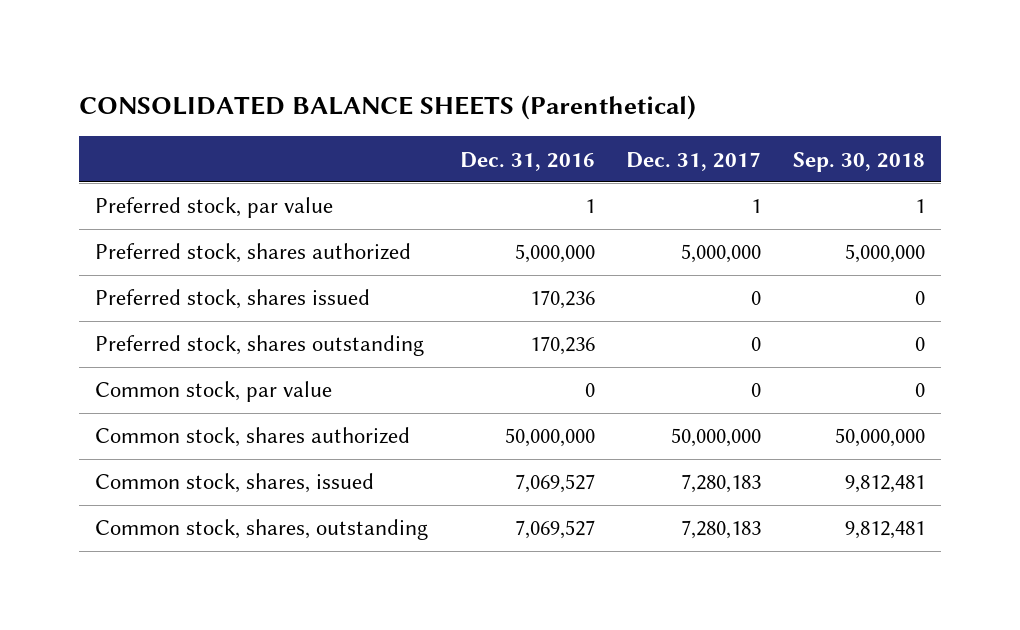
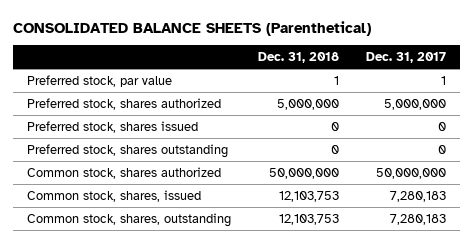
- | Dec. 31, 2016 | Dec. 31, 2017 | Sep. 30, 2018
+ | Dec. 31, 2018 | Dec. 31, 2017
- Common stock, par value | 0 | 0 | 0

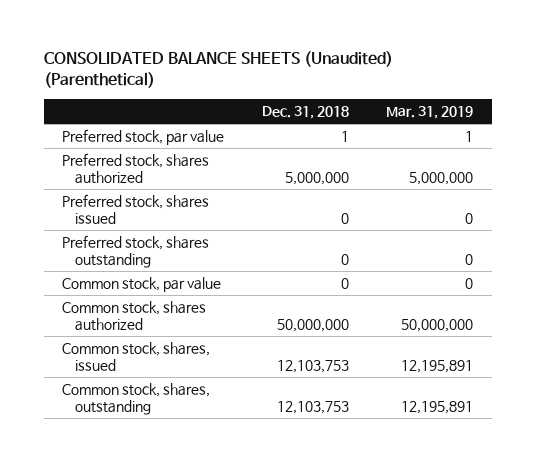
- CONSOLIDATED BALANCE SHEETS (Parenthetical)
+ CONSOLIDATED BALANCE SHEETS (Unaudited) (Parenthetical)
- | Dec. 31, 2018 | Dec. 31, 2017
+ | Dec. 31, 2018 | Mar. 31, 2019
+ Common stock, par value | 0 | 0

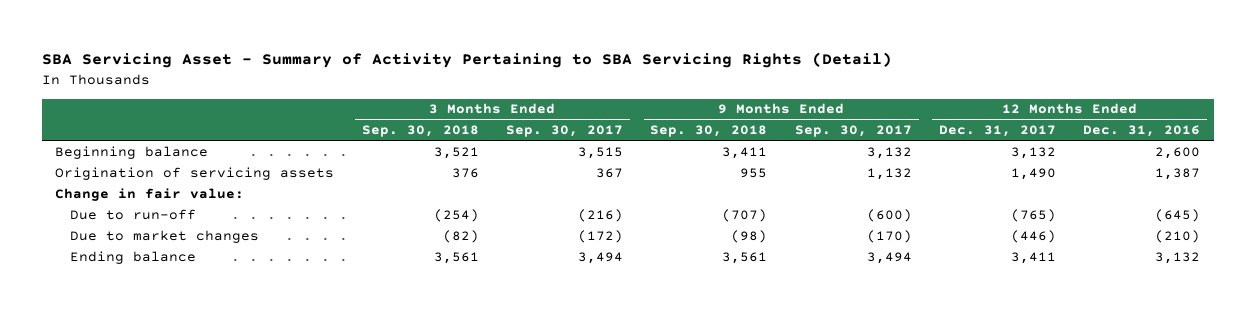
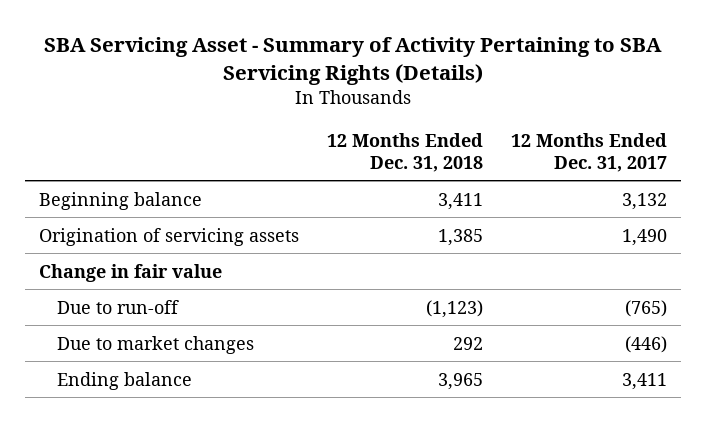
- SBA Servicing Asset - Summary of Activity Pertaining to SBA Servicing Rights (Detail)
+ SBA Servicing Asset - Summary of Activity Pertaining to SBA Servicing Rights (Details)
- | 3 Months Ended Sep. 30, 2018 | 3 Months Ended Sep. 30, 2017 | 9 Months Ended Sep. 30, 2018 | 9 Months Ended Sep. 30, 2017 | 12 Months Ended Dec. 31, 2017 | 12 Months Ended Dec. 31, 2016
+ | 12 Months Ended Dec. 31, 2018 | 12 Months Ended Dec. 31, 2017
- Change in fair value:
+ Change in fair value

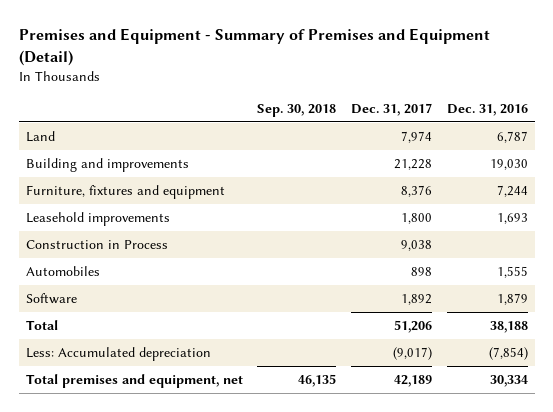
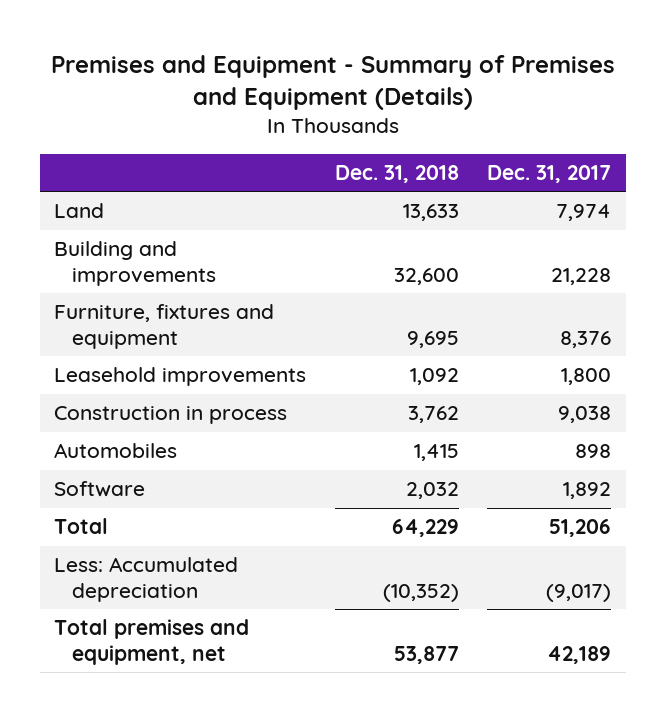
- Premises and Equipment - Summary of Premises and Equipment (Detail)
+ Premises and Equipment - Summary of Premises and Equipment (Details)
- | Sep. 30, 2018 | Dec. 31, 2017 | Dec. 31, 2016
+ | Dec. 31, 2018 | Dec. 31, 2017
- Construction in Process | | 9,038 |
+ Construction in process | 3,762 | 9,038

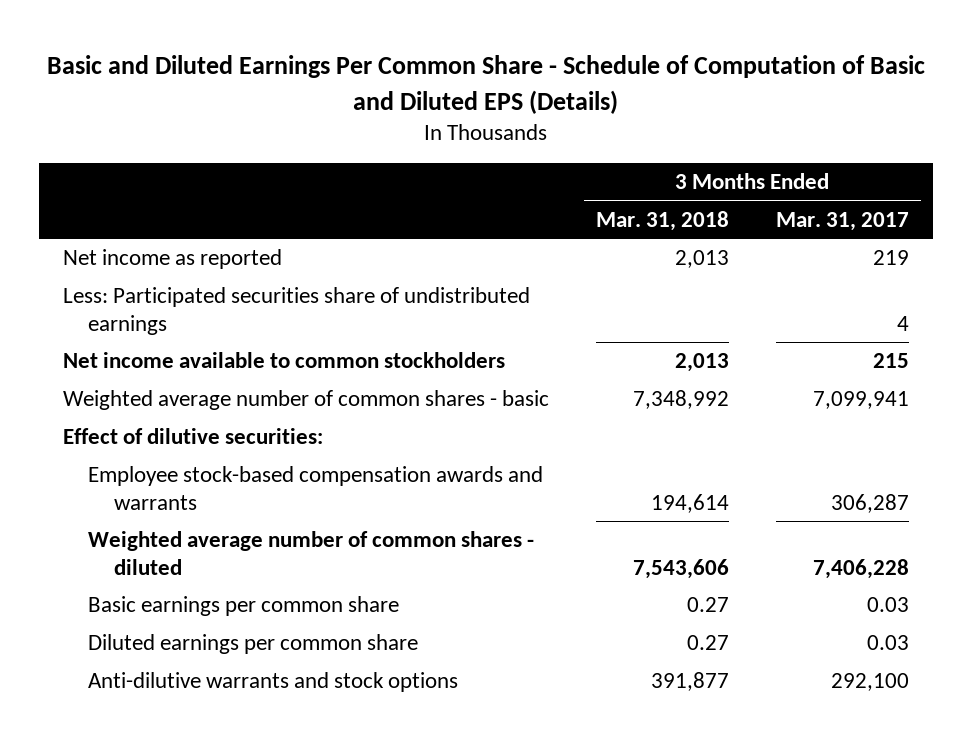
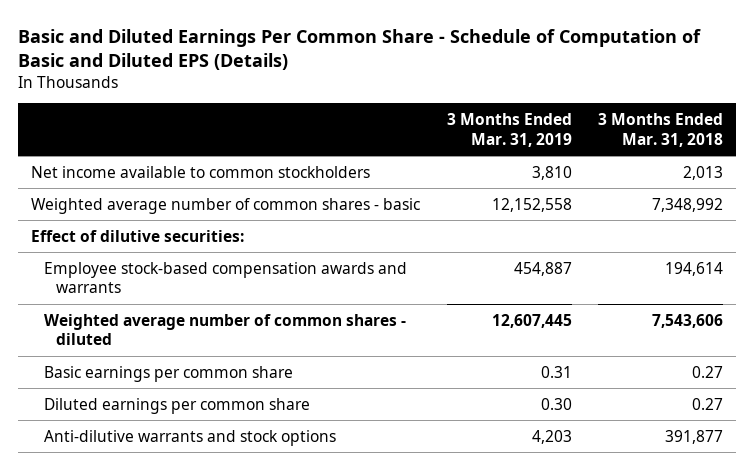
- | 3 Months Ended Mar. 31, 2018 | 3 Months Ended Mar. 31, 2017
+ | 3 Months Ended Mar. 31, 2019 | 3 Months Ended Mar. 31, 2018
- Net income as reported | 2,013 | 219
- Less: Participated securities share of undistributed earnings | | 4

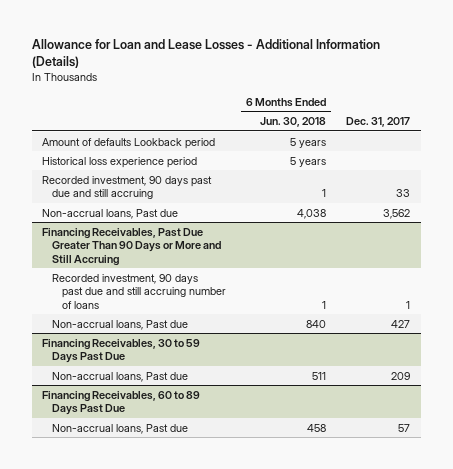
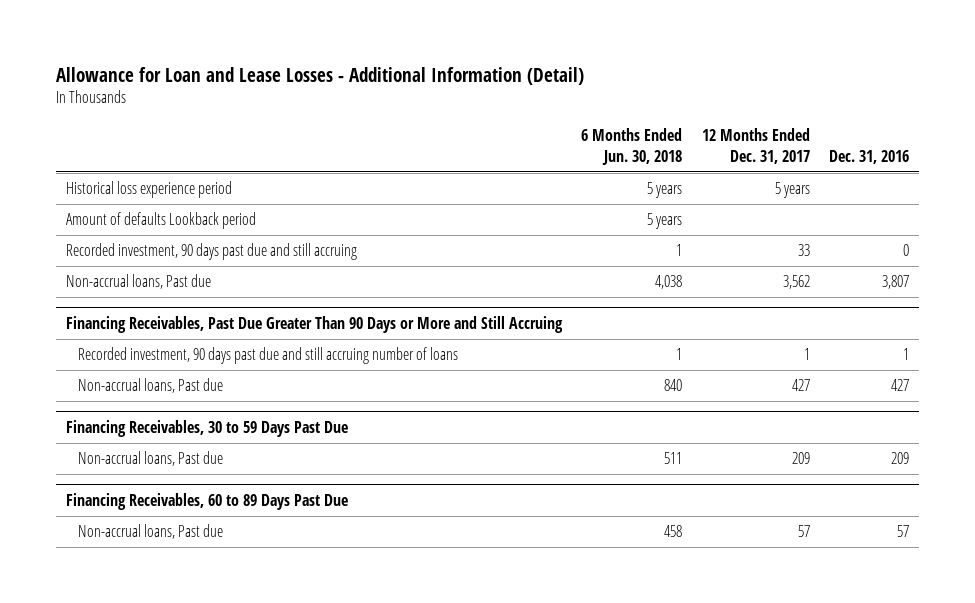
- Allowance for Loan and Lease Losses - Additional Information (Details)
+ Allowance for Loan and Lease Losses - Additional Information (Detail)
- | 6 Months Ended Jun. 30, 2018 | Dec. 31, 2017
+ | 6 Months Ended Jun. 30, 2018 | 12 Months Ended Dec. 31, 2017 | Dec. 31, 2016
moved down: Amount of defaults Lookback period | 5 years | |

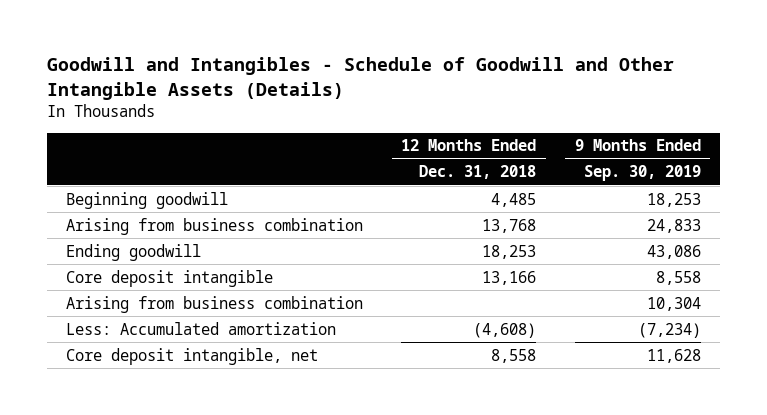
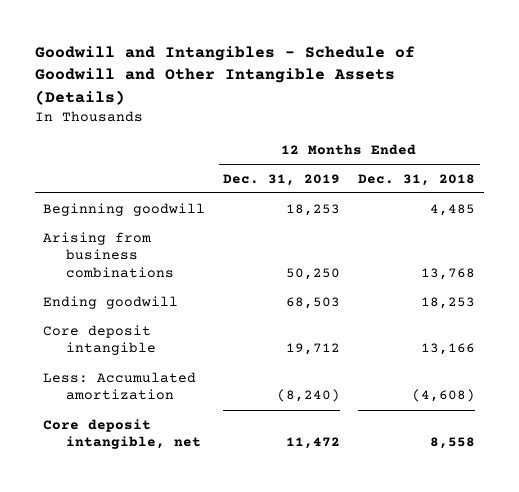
- | 12 Months Ended Dec. 31, 2018 | 9 Months Ended Sep. 30, 2019
+ | 12 Months Ended Dec. 31, 2019 | 12 Months Ended Dec. 31, 2018
- Arising from business combination | 13,768 | 24,833
+ Arising from business combinations | 50,250 | 13,768
- Arising from business combination | | 10,304

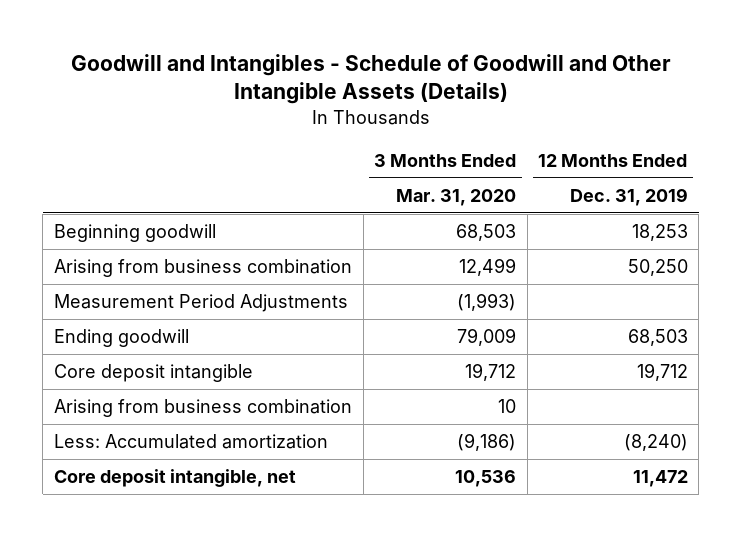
- | 12 Months Ended Dec. 31, 2019 | 12 Months Ended Dec. 31, 2018
+ | 3 Months Ended Mar. 31, 2020 | 12 Months Ended Dec. 31, 2019
- Arising from business combinations | 50,250 | 13,768
+ Arising from business combination | 12,499 | 50,250
+ Measurement Period Adjustments | (1,993) |
+ Arising from business combination | 10 |

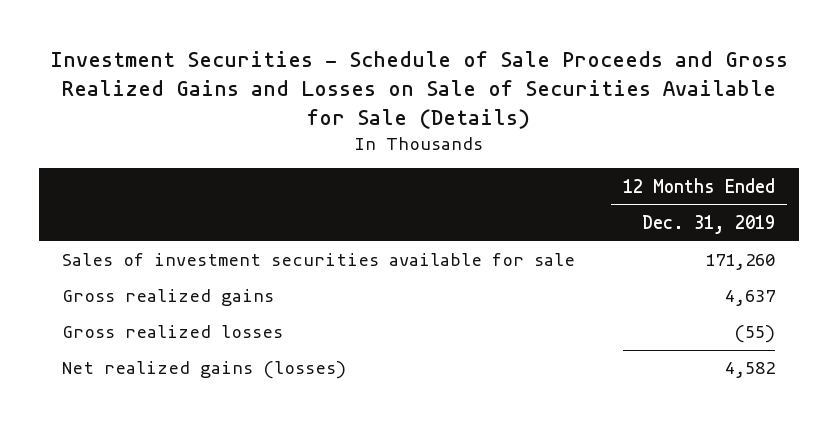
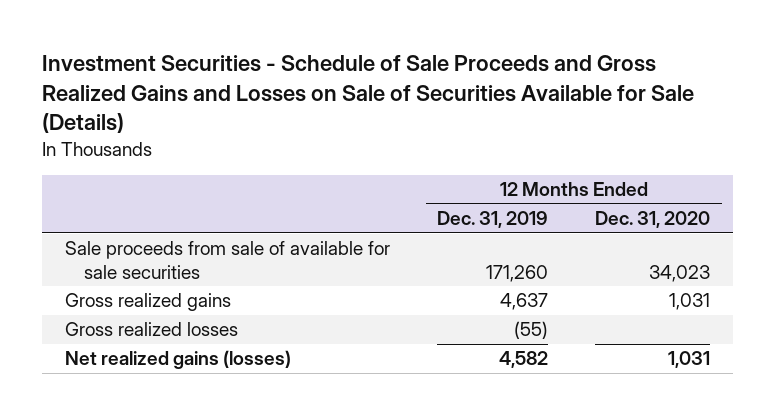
- | 12 Months Ended Dec. 31, 2019
+ | 12 Months Ended Dec. 31, 2019 | 12 Months Ended Dec. 31, 2020
- Sales of investment securities available for sale | 171,260
+ Sale proceeds from sale of available for sale securities | 171,260 | 34,023

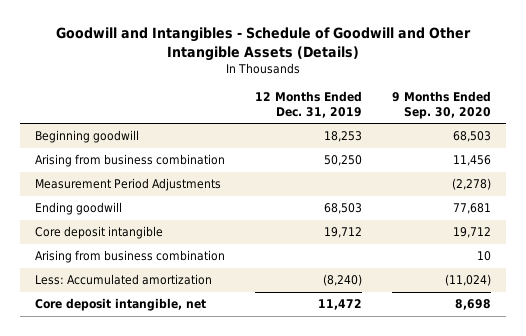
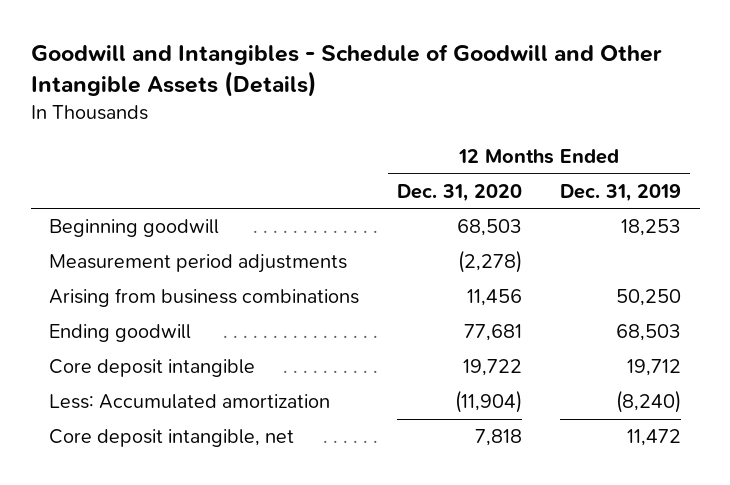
- | 12 Months Ended Dec. 31, 2019 | 9 Months Ended Sep. 30, 2020
+ | 12 Months Ended Dec. 31, 2020 | 12 Months Ended Dec. 31, 2019
- Arising from business combination | 50,250 | 11,456
- Measurement Period Adjustments | | (2,278)
+ Measurement period adjustments | (2,278) |
+ Arising from business combinations | 11,456 | 50,250
- Arising from business combination | | 10

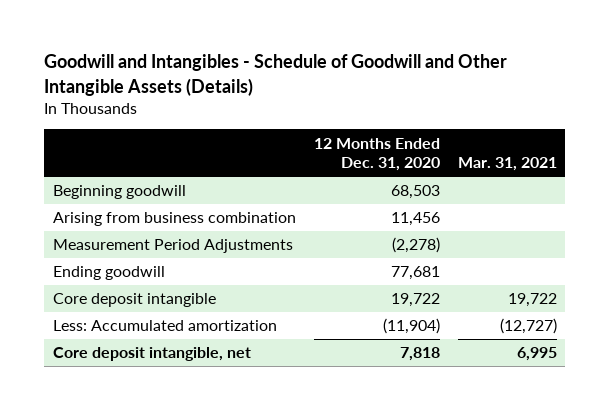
- | 12 Months Ended Dec. 31, 2020 | 12 Months Ended Dec. 31, 2019
+ | 12 Months Ended Dec. 31, 2020 | Mar. 31, 2021
- Measurement period adjustments | (2,278) |
- Arising from business combinations | 11,456 | 50,250
+ Arising from business combination | 11,456 |
+ Measurement Period Adjustments | (2,278) |

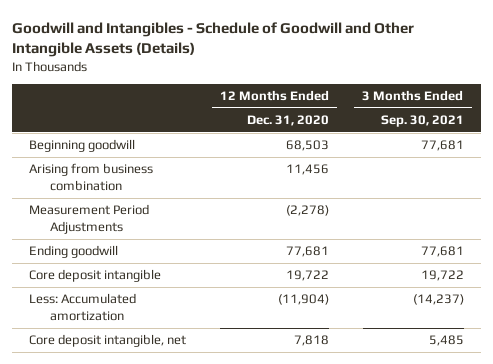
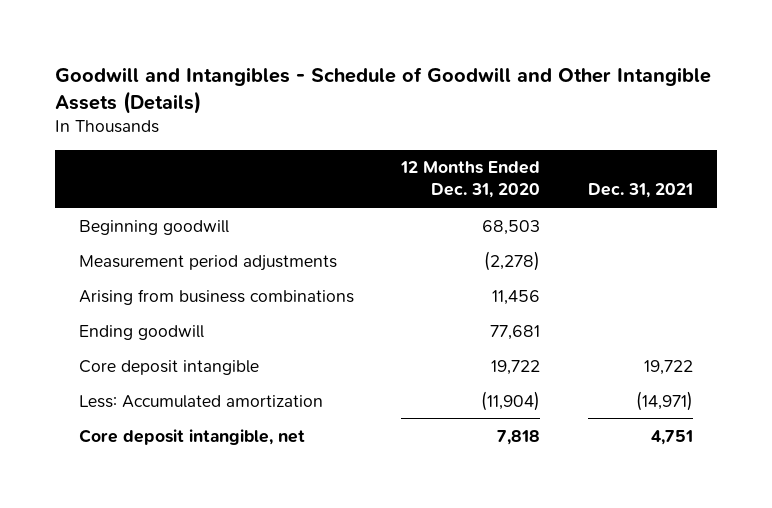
- | 12 Months Ended Dec. 31, 2020 | 3 Months Ended Sep. 30, 2021
+ | 12 Months Ended Dec. 31, 2020 | Dec. 31, 2021
- Arising from business combination | 11,456 |
- Measurement Period Adjustments | (2,278) |
+ Measurement period adjustments | (2,278) |
+ Arising from business combinations | 11,456 |

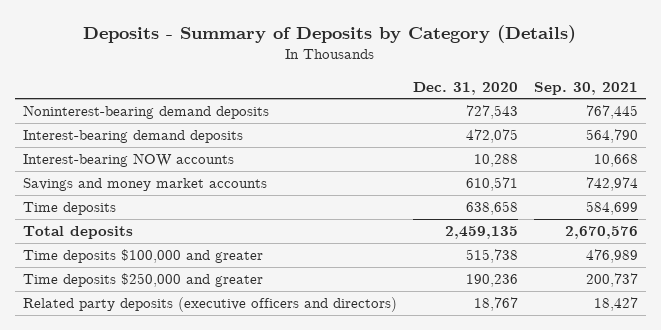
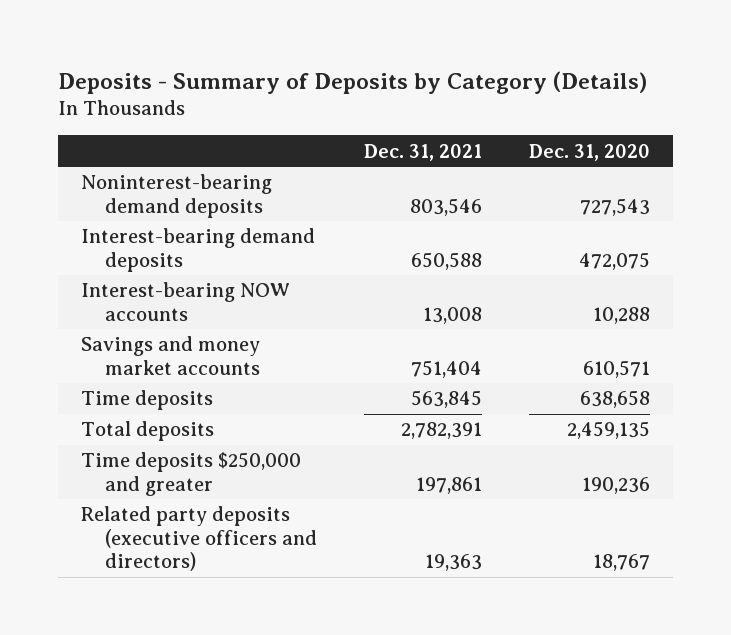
- | Dec. 31, 2020 | Sep. 30, 2021
+ | Dec. 31, 2021 | Dec. 31, 2020
- Time deposits $100,000 and greater | 515,738 | 476,989

